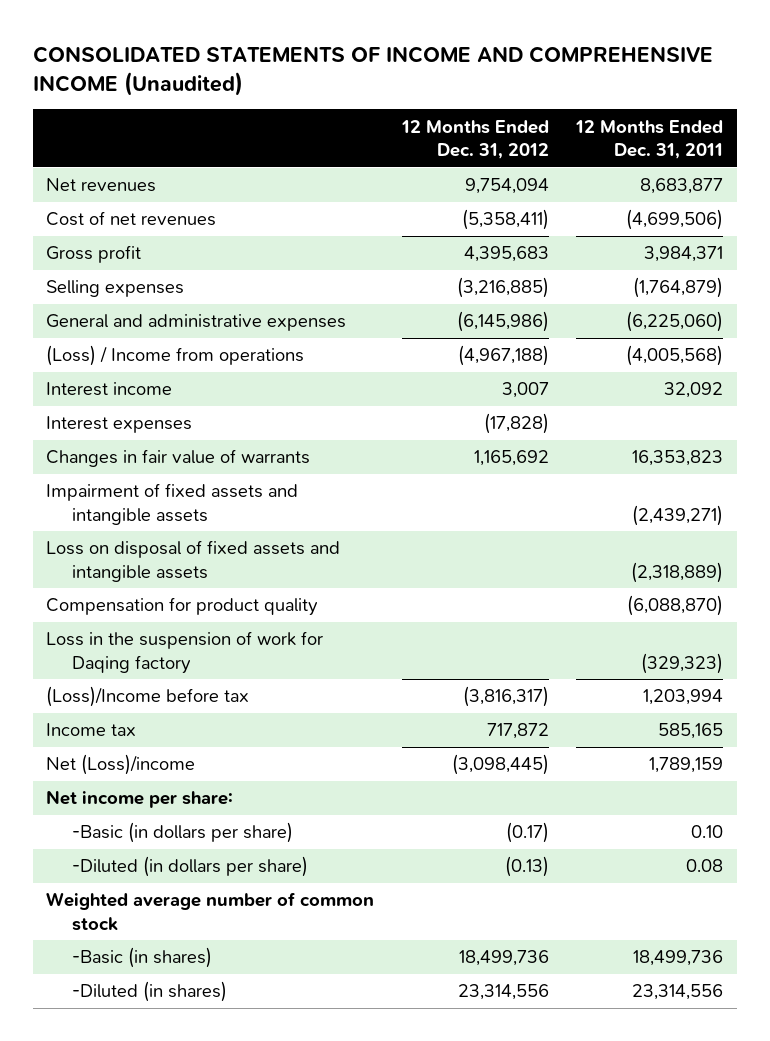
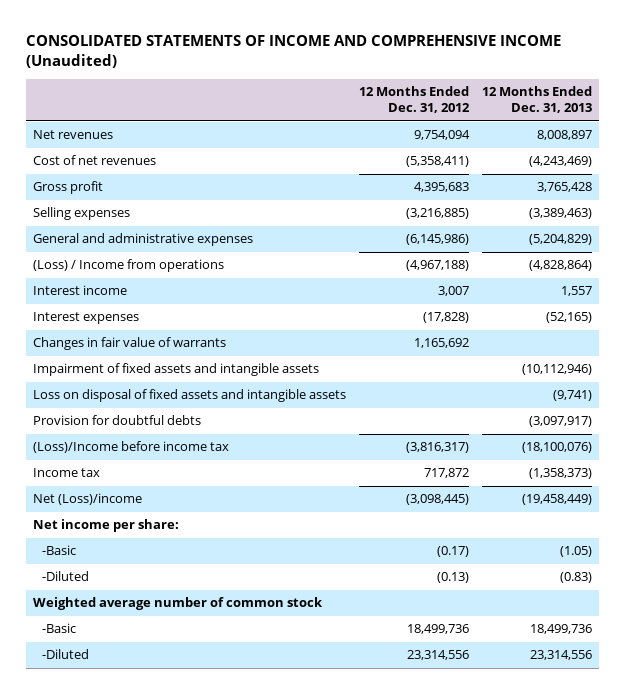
- | 12 Months Ended Dec. 31, 2012 | 12 Months Ended Dec. 31, 2011
+ | 12 Months Ended Dec. 31, 2012 | 12 Months Ended Dec. 31, 2013
- Compensation for product quality | | (6,088,870)
- Loss in the suspension of work for Daqing factory | | (329,323)
- (Loss)/Income before tax | (3,816,317) | 1,203,994
+ Provision for doubtful debts | | (3,097,917)
+ (Loss)/Income before income tax | (3,816,317) | (18,100,076)
- -Basic (in dollars per share) | (0.17) | 0.10
- -Diluted (in dollars per share) | (0.13) | 0.08
+ -Basic | (0.17) | (1.05)
+ -Diluted | (0.13) | (0.83)
- -Basic (in shares) | 18,499,736 | 18,499,736
- -Diluted (in shares) | 23,314,556 | 23,314,556
+ -Basic | 18,499,736 | 18,499,736
+ -Diluted | 23,314,556 | 23,314,556

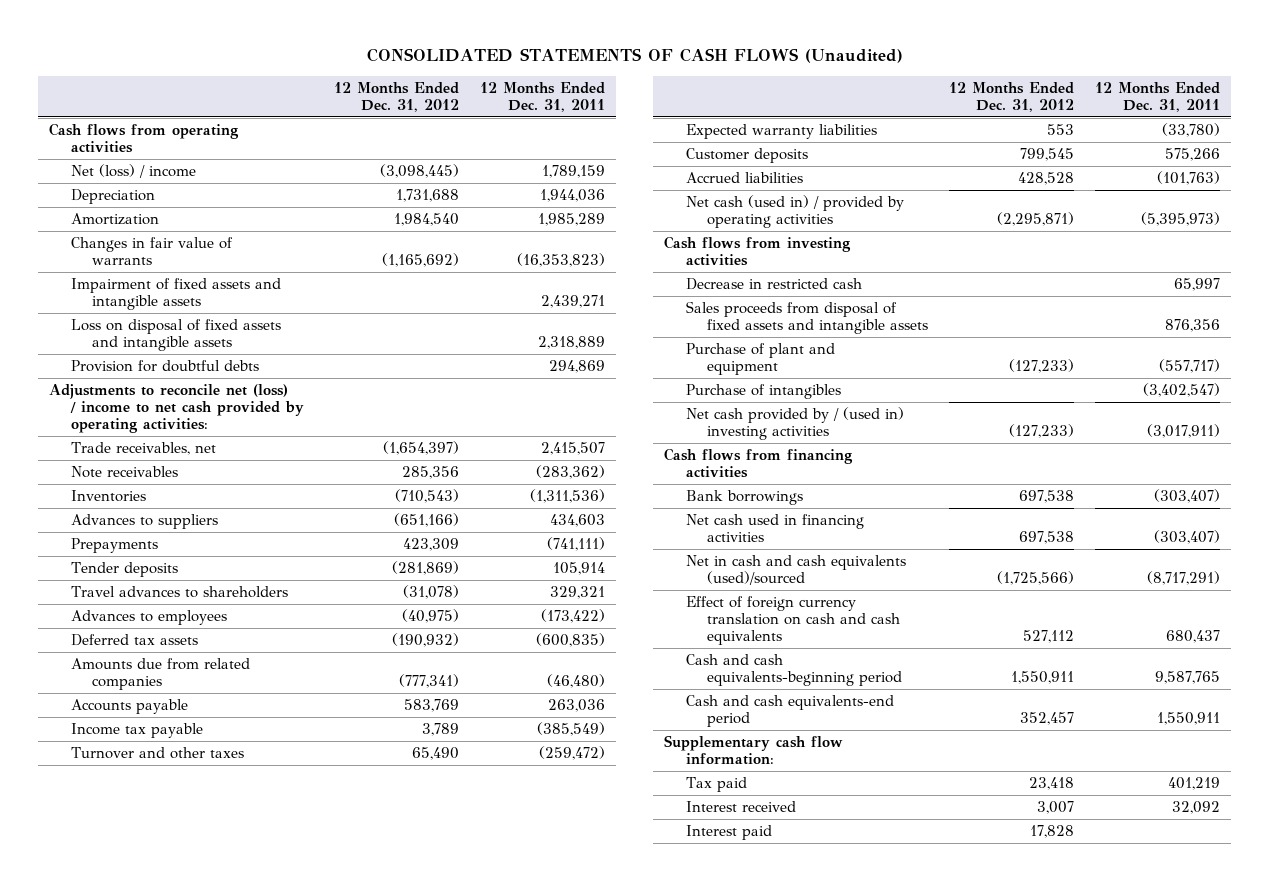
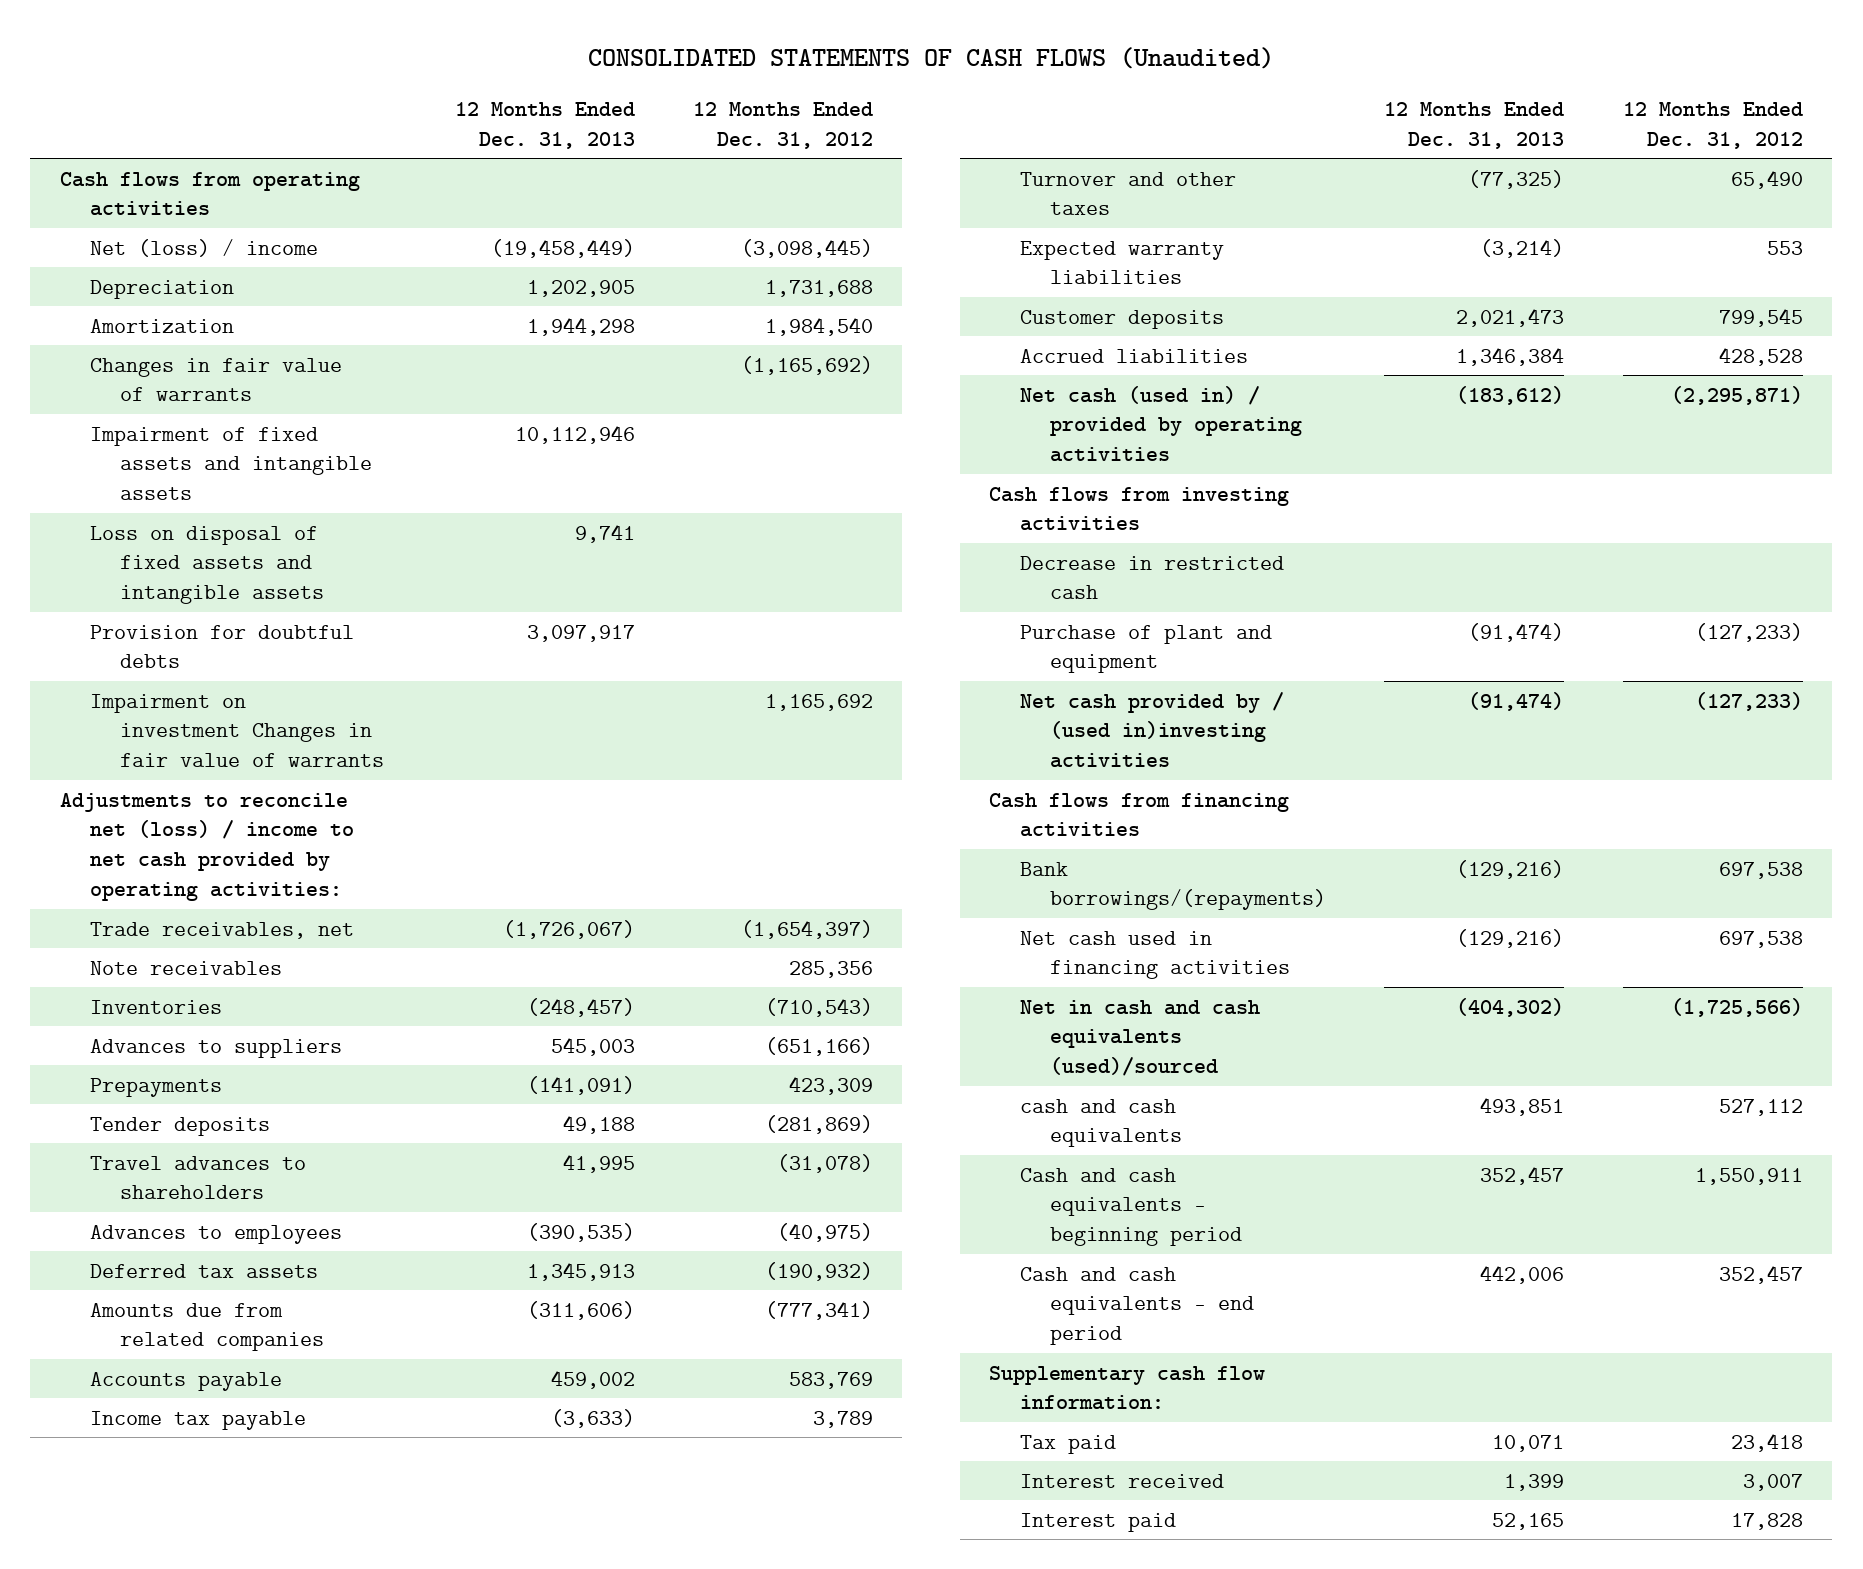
- | 12 Months Ended Dec. 31, 2012 | 12 Months Ended Dec. 31, 2011
+ | 12 Months Ended Dec. 31, 2013 | 12 Months Ended Dec. 31, 2012
+ Impairment on investment Changes in fair value of warrants | | 1,165,692
- Sales proceeds from disposal of fixed assets and intangible assets | | 876,356
- Purchase of intangibles | | (3,402,547)
- Net cash provided by / (used in) investing activities | (127,233) | (3,017,911)
+ Net cash provided by / (used in)investing activities | (91,474) | (127,233)
- Bank borrowings | 697,538 | (303,407)
+ Bank borrowings/(repayments) | (129,216) | 697,538
- Effect of foreign currency translation on cash and cash equivalents | 527,112 | 680,437
- Cash and cash equivalents-beginning period | 1,550,911 | 9,587,765
- Cash and cash equivalents-end period | 352,457 | 1,550,911
+ cash and cash equivalents | 493,851 | 527,112
+ Cash and cash equivalents - beginning period | 352,457 | 1,550,911
+ Cash and cash equivalents - end period | 442,006 | 352,457

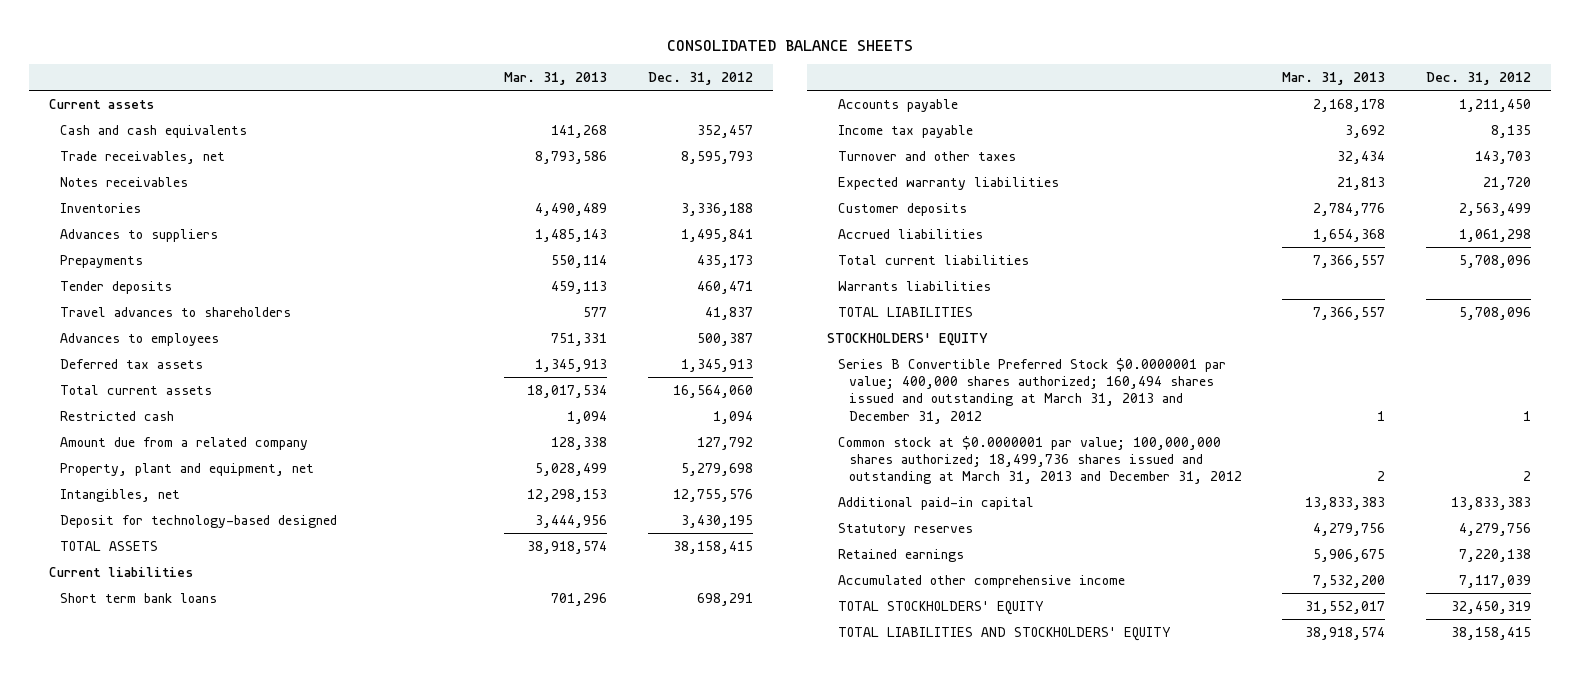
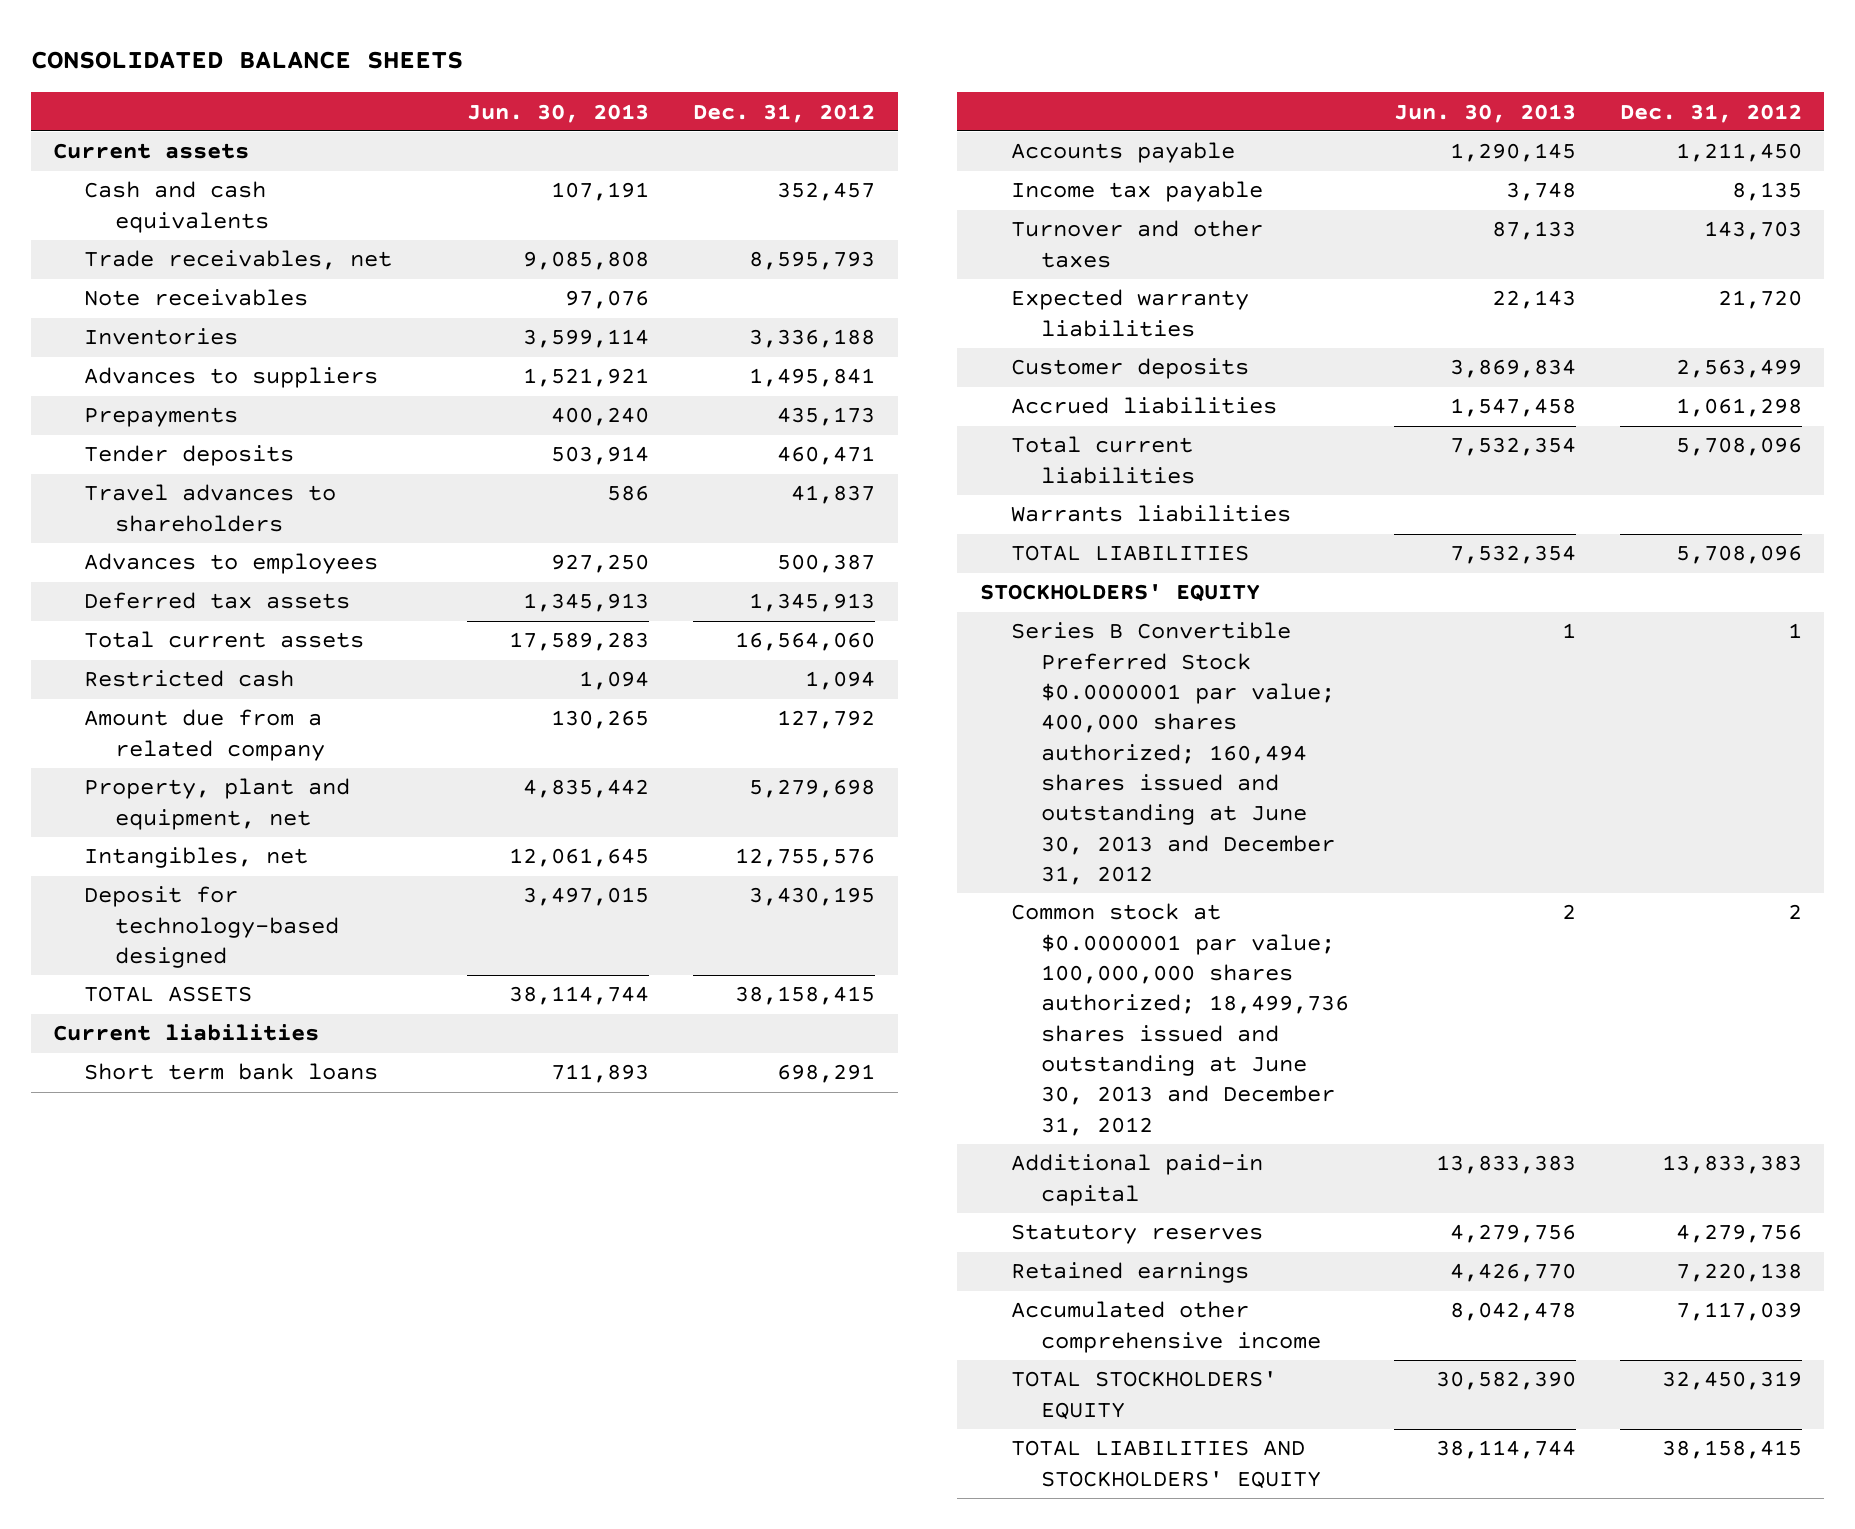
- | Mar. 31, 2013 | Dec. 31, 2012
+ | Jun. 30, 2013 | Dec. 31, 2012
- Notes receivables
+ Note receivables | 97,076 |
- Series B Convertible Preferred Stock $0.0000001 par value; 400,000 shares authorized; 160,494 shares issued and outstanding at March 31, 2013 and December 31, 2012 | 1 | 1
- Common stock at $0.0000001 par value; 100,000,000 shares authorized; 18,499,736 shares issued and outstanding at March 31, 2013 and December 31, 2012 | 2 | 2
+ Series B Convertible Preferred Stock $0.0000001 par value; 400,000 shares authorized; 160,494 shares issued and outstanding at June 30, 2013 and December 31, 2012 | 1 | 1
+ Common stock at $0.0000001 par value; 100,000,000 shares authorized; 18,499,736 shares issued and outstanding at June 30, 2013 and December 31, 2012 | 2 | 2

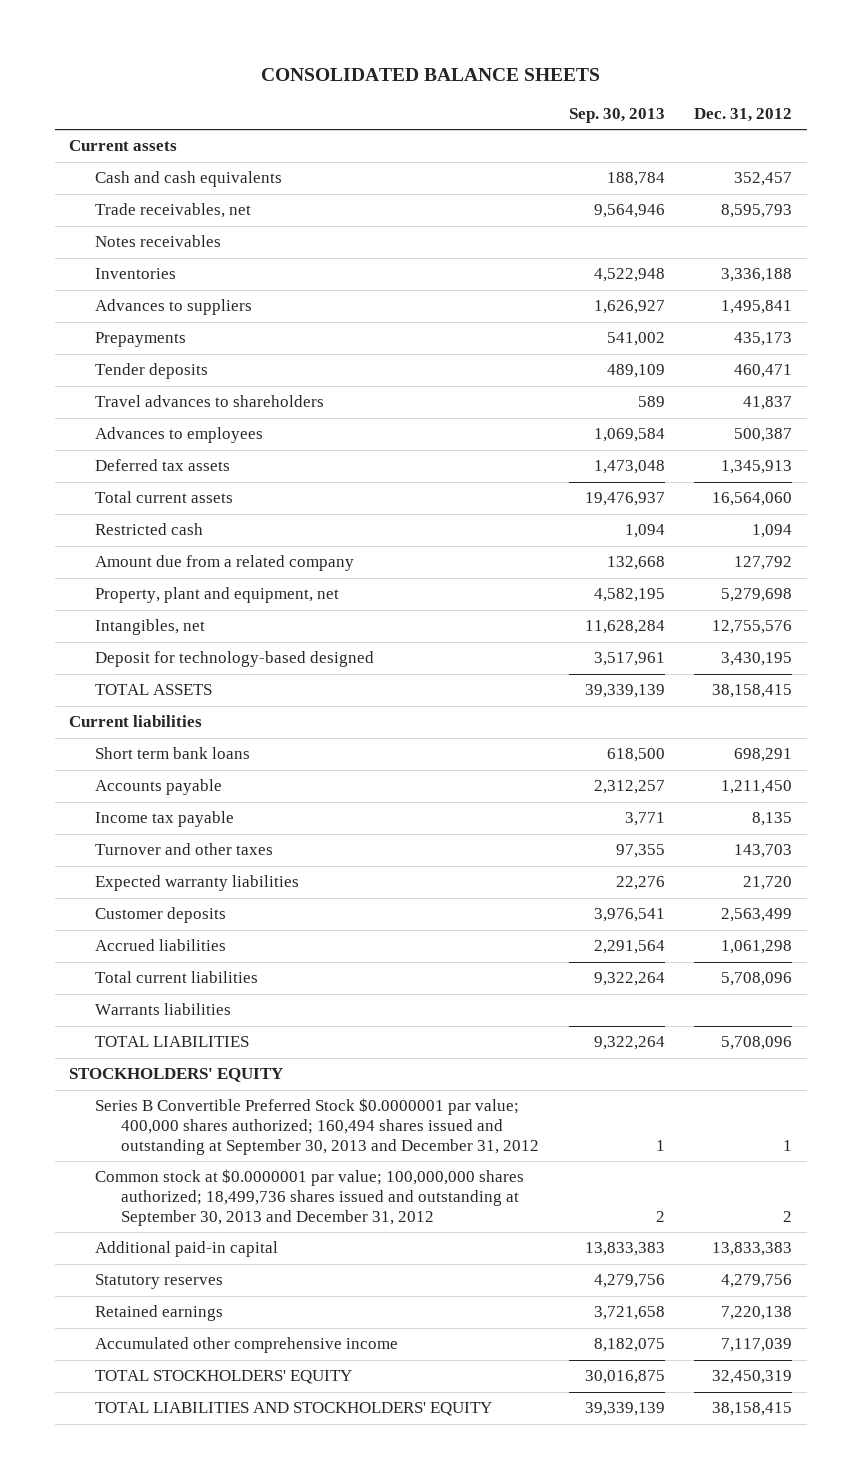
- | Jun. 30, 2013 | Dec. 31, 2012
+ | Sep. 30, 2013 | Dec. 31, 2012
- Note receivables | 97,076 |
+ Notes receivables
- Series B Convertible Preferred Stock $0.0000001 par value; 400,000 shares authorized; 160,494 shares issued and outstanding at June 30, 2013 and December 31, 2012 | 1 | 1
- Common stock at $0.0000001 par value; 100,000,000 shares authorized; 18,499,736 shares issued and outstanding at June 30, 2013 and December 31, 2012 | 2 | 2
+ Series B Convertible Preferred Stock $0.0000001 par value; 400,000 shares authorized; 160,494 shares issued and outstanding at September 30, 2013 and December 31, 2012 | 1 | 1
+ Common stock at $0.0000001 par value; 100,000,000 shares authorized; 18,499,736 shares issued and outstanding at September 30, 2013 and December 31, 2012 | 2 | 2

